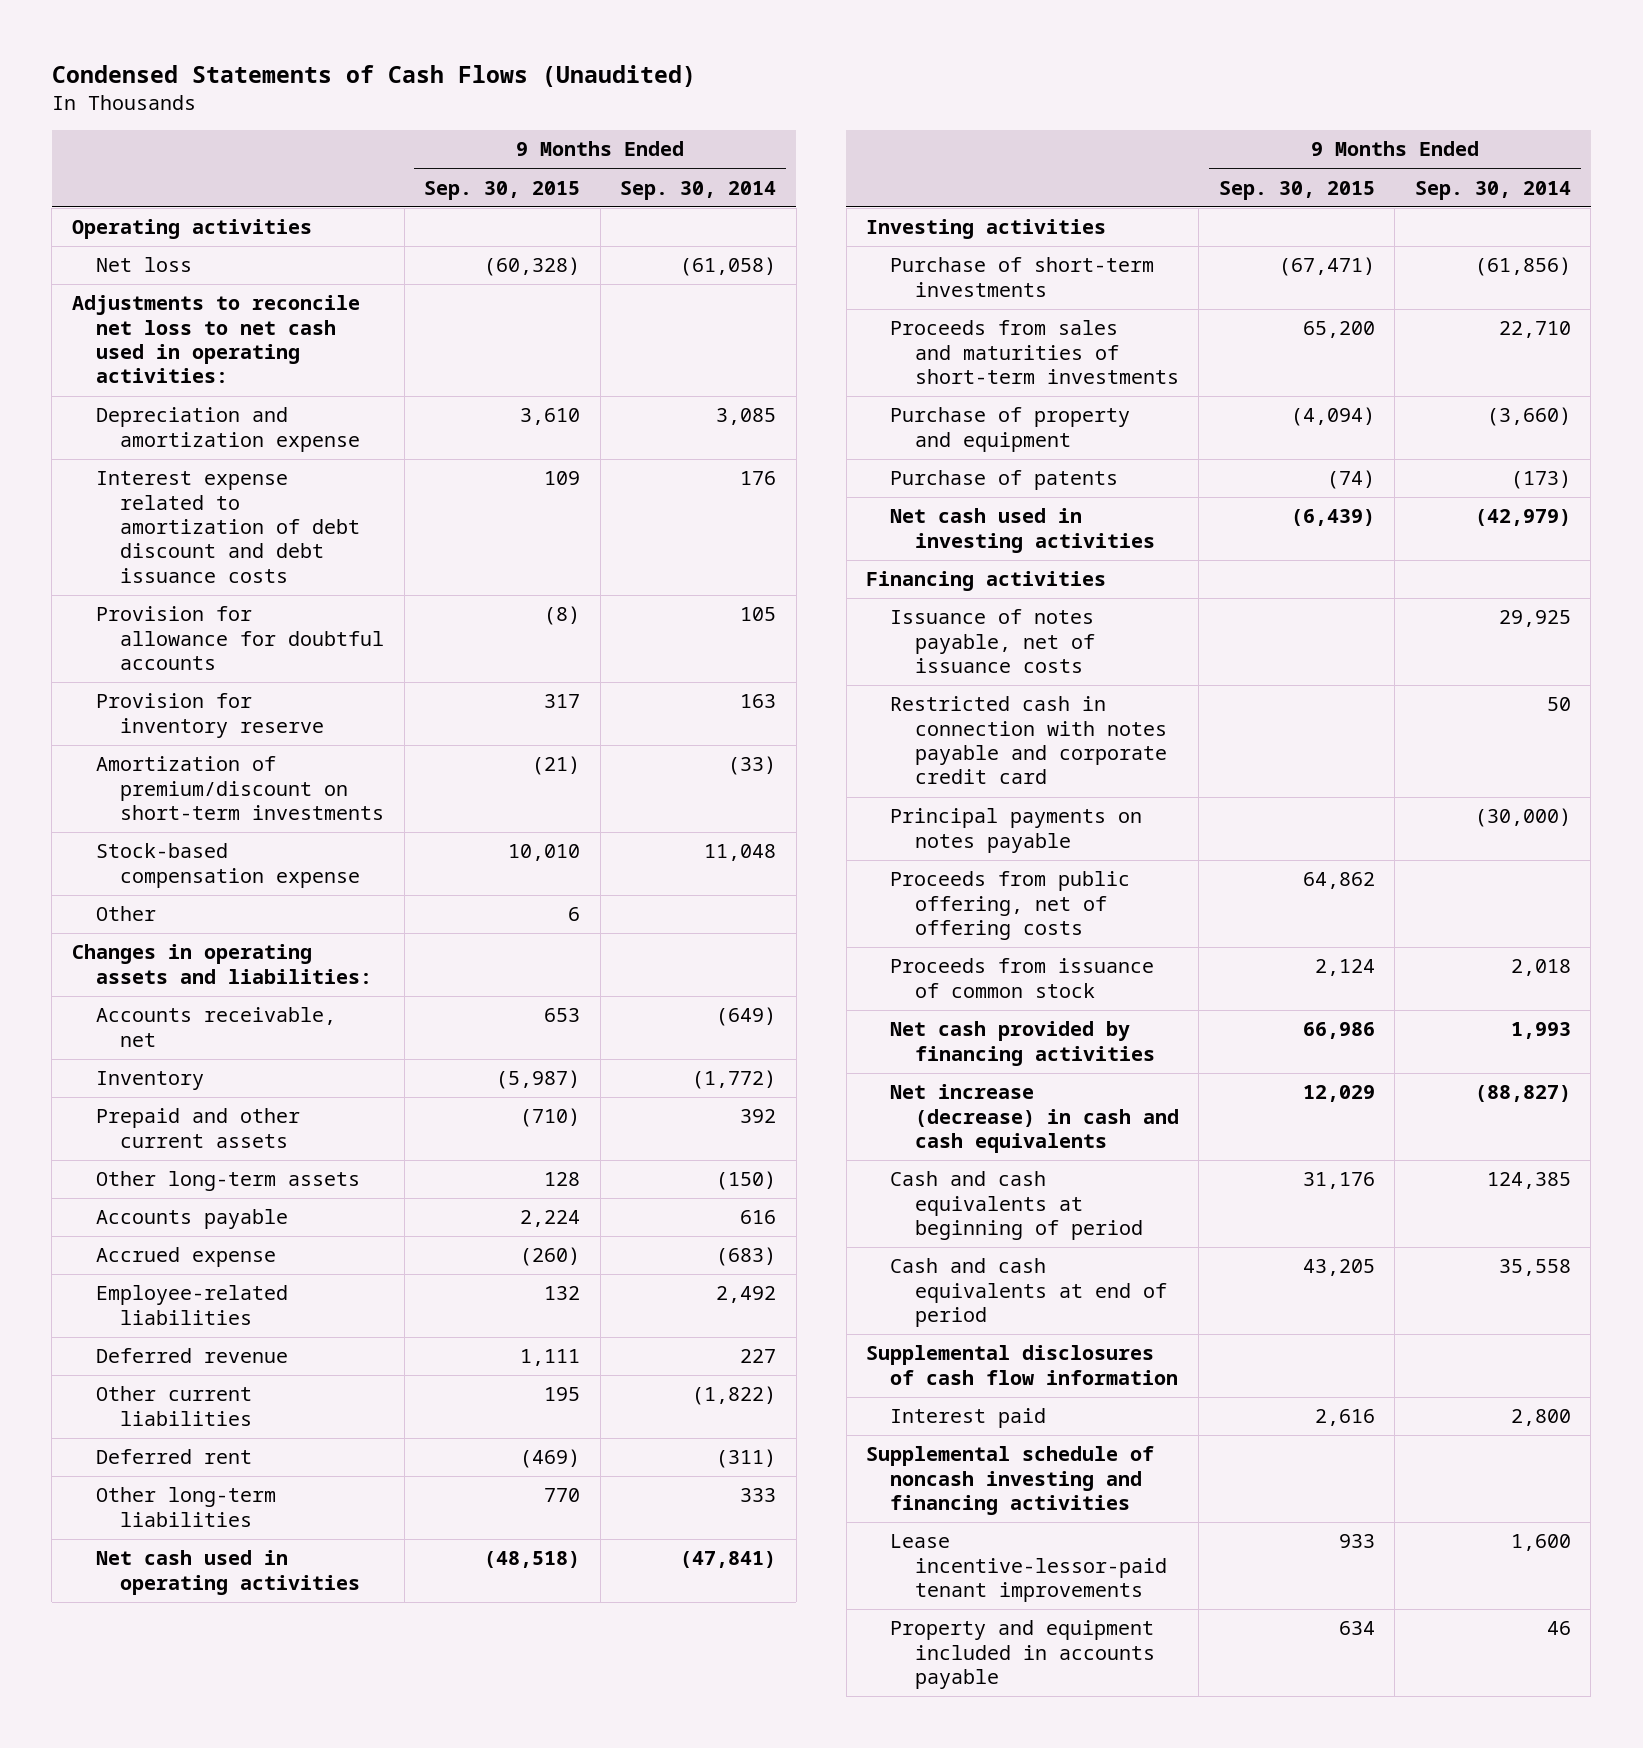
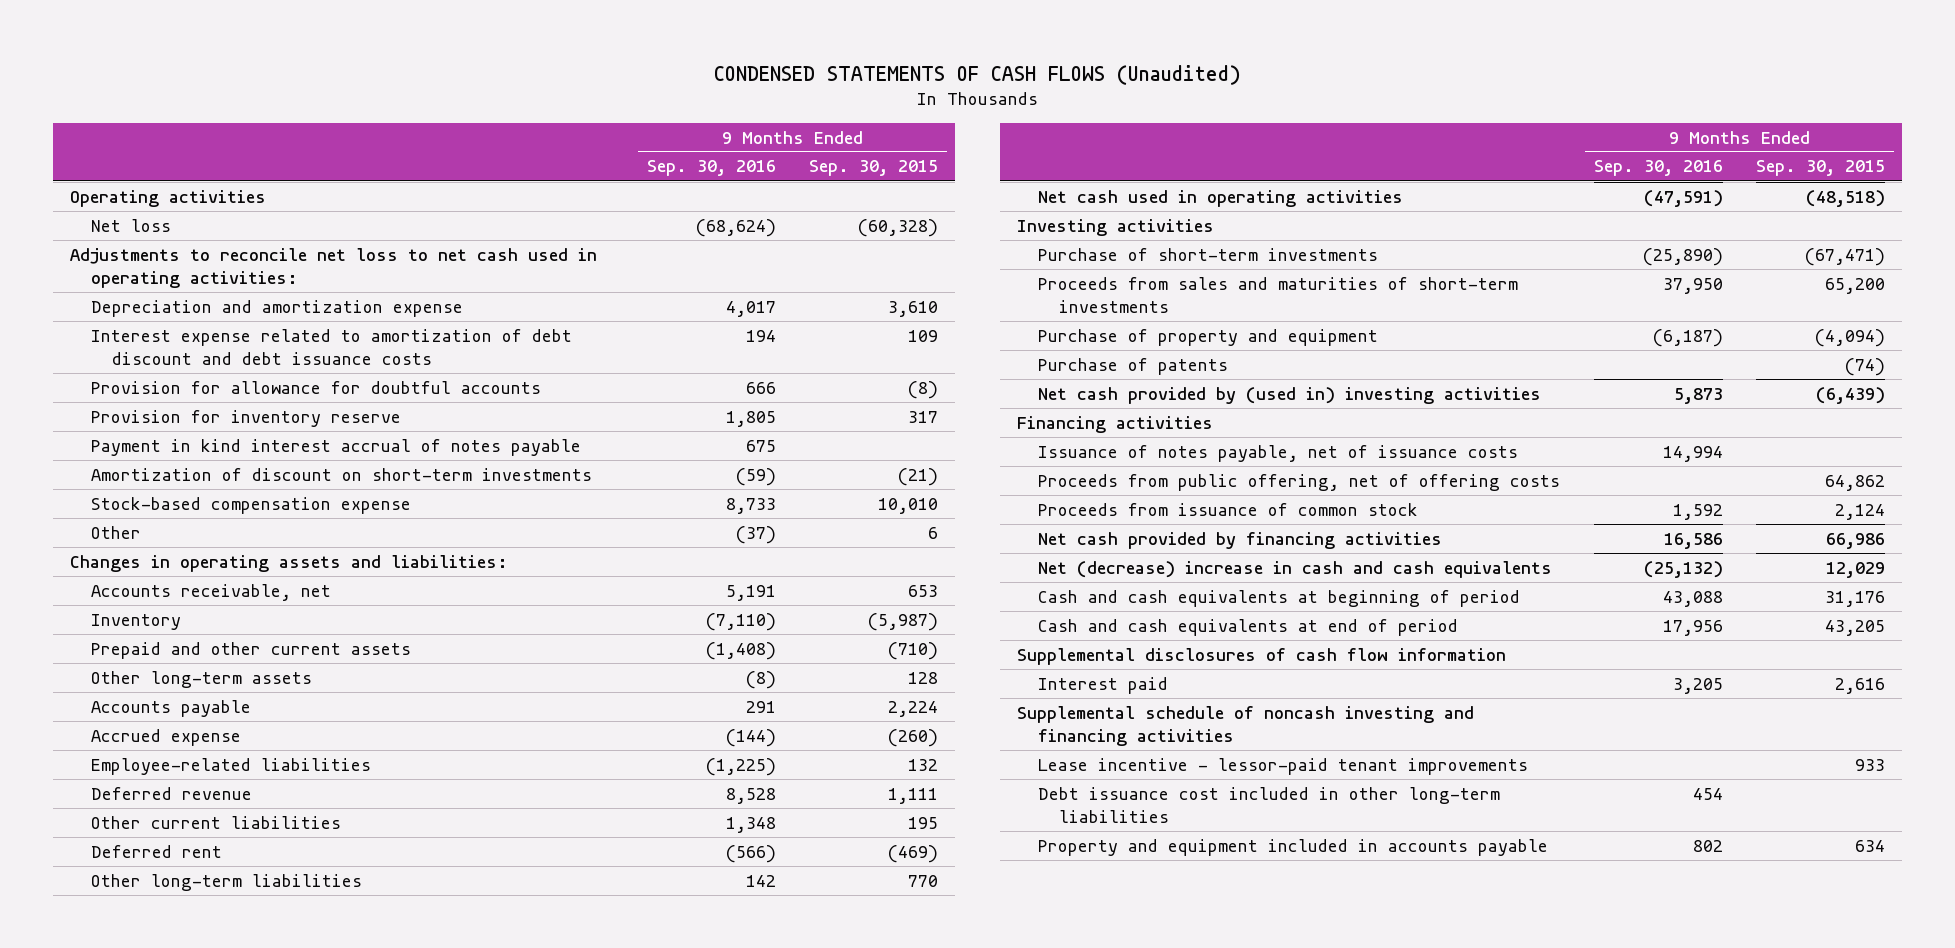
- Condensed Statements of Cash Flows (Unaudited)
+ CONDENSED STATEMENTS OF CASH FLOWS (Unaudited)
- | 9 Months Ended Sep. 30, 2015 | 9 Months Ended Sep. 30, 2014
+ | 9 Months Ended Sep. 30, 2016 | 9 Months Ended Sep. 30, 2015
- Amortization of premium/discount on short-term investments | (21) | (33)
+ Payment in kind interest accrual of notes payable | 675 |
+ Amortization of discount on short-term investments | (59) | (21)
- Net cash used in investing activities | (6,439) | (42,979)
+ Net cash provided by (used in) investing activities | 5,873 | (6,439)
- Restricted cash in connection with notes payable and corporate credit card | | 50
- Principal payments on notes payable | | (30,000)
- Net increase (decrease) in cash and cash equivalents | 12,029 | (88,827)
+ Net (decrease) increase in cash and cash equivalents | (25,132) | 12,029
- Lease incentive-lessor-paid tenant improvements | 933 | 1,600
+ Lease incentive - lessor-paid tenant improvements | | 933
+ Debt issuance cost included in other long-term liabilities | 454 |

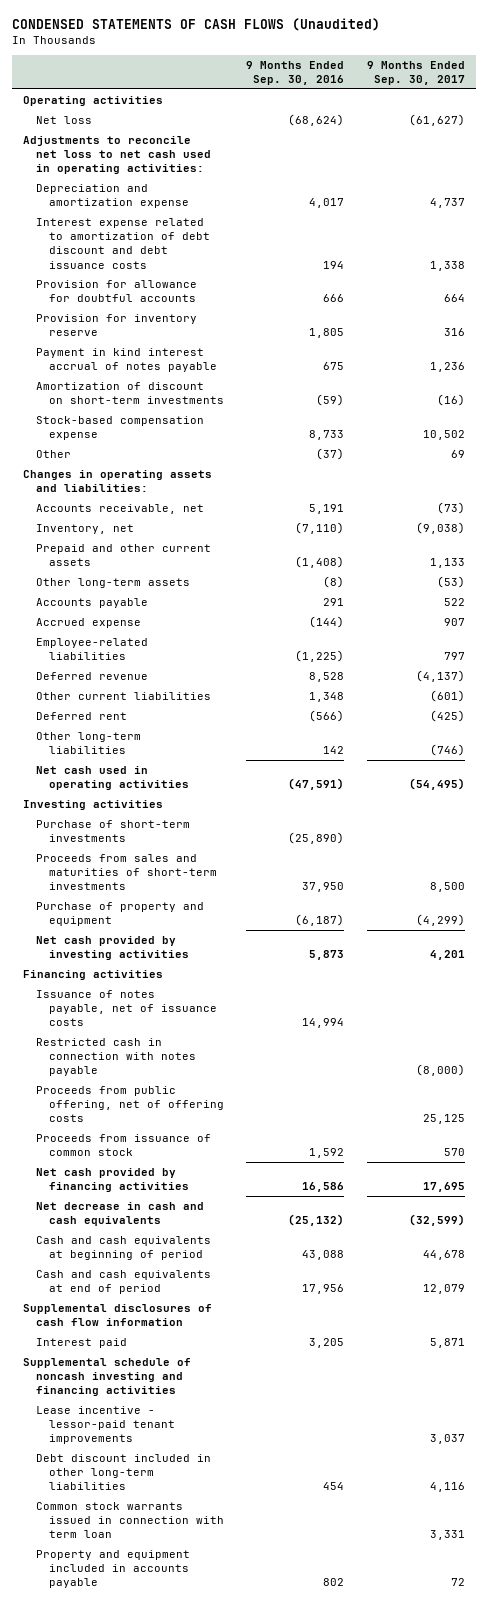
- | 9 Months Ended Sep. 30, 2016 | 9 Months Ended Sep. 30, 2015
+ | 9 Months Ended Sep. 30, 2016 | 9 Months Ended Sep. 30, 2017
- Inventory | (7,110) | (5,987)
+ Inventory, net | (7,110) | (9,038)
- Purchase of patents | | (74)
- Net cash provided by (used in) investing activities | 5,873 | (6,439)
+ Net cash provided by investing activities | 5,873 | 4,201
+ Restricted cash in connection with notes payable | | (8,000)
- Net (decrease) increase in cash and cash equivalents | (25,132) | 12,029
+ Net decrease in cash and cash equivalents | (25,132) | (32,599)
- Debt issuance cost included in other long-term liabilities | 454 |
+ Debt discount included in other long-term liabilities | 454 | 4,116
+ Common stock warrants issued in connection with term loan | | 3,331

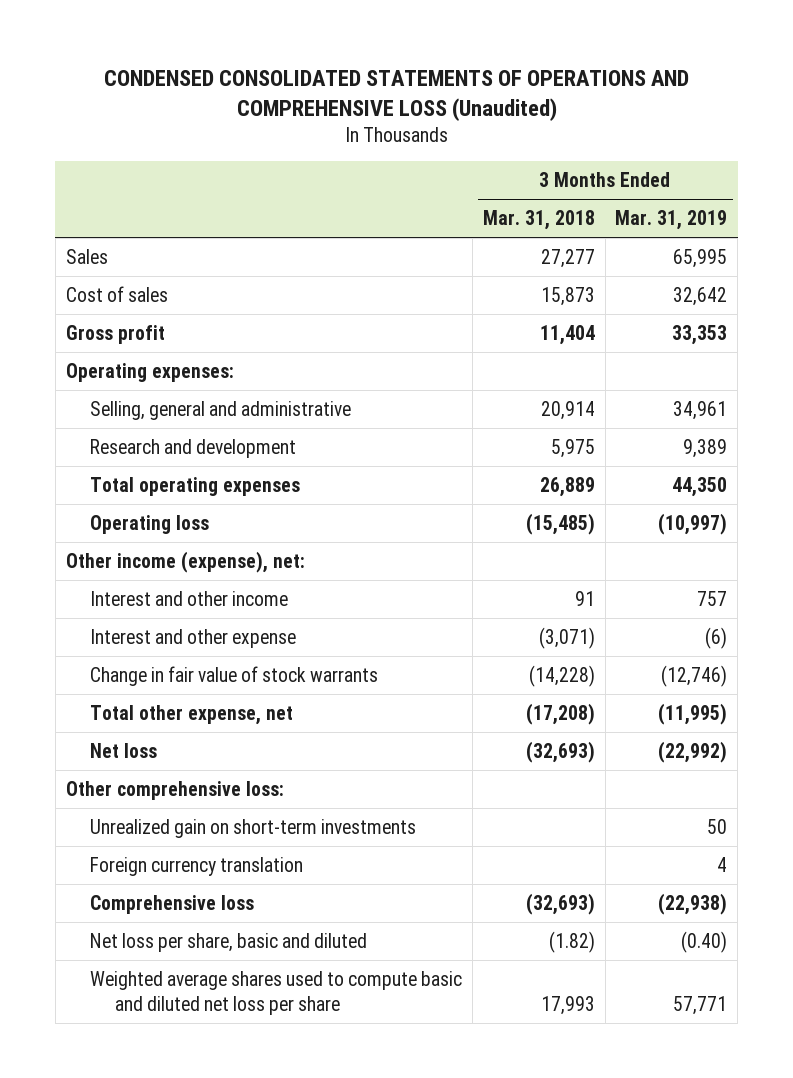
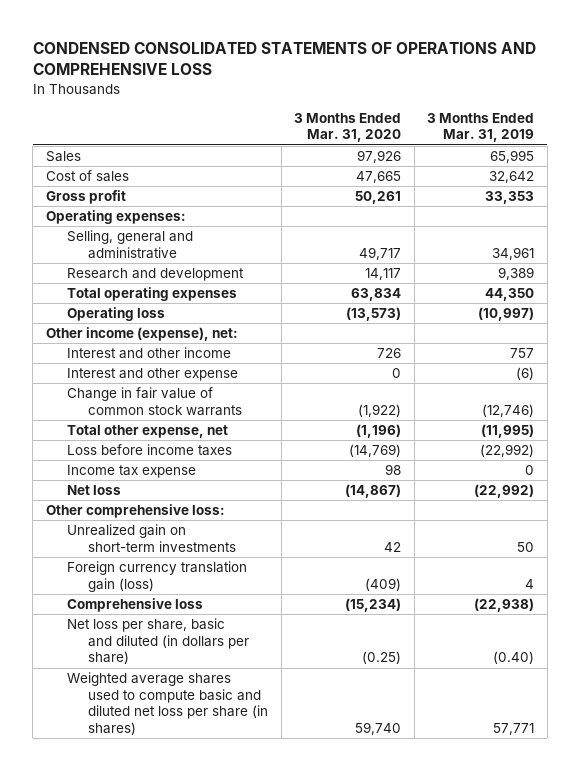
- CONDENSED CONSOLIDATED STATEMENTS OF OPERATIONS AND COMPREHENSIVE LOSS (Unaudited)
+ CONDENSED CONSOLIDATED STATEMENTS OF OPERATIONS AND COMPREHENSIVE LOSS
- | 3 Months Ended Mar. 31, 2018 | 3 Months Ended Mar. 31, 2019
+ | 3 Months Ended Mar. 31, 2020 | 3 Months Ended Mar. 31, 2019
- Change in fair value of stock warrants | (14,228) | (12,746)
+ Change in fair value of common stock warrants | (1,922) | (12,746)
+ Loss before income taxes | (14,769) | (22,992)
+ Income tax expense | 98 | 0
- Foreign currency translation | | 4
+ Foreign currency translation gain (loss) | (409) | 4
- Net loss per share, basic and diluted | (1.82) | (0.40)
- Weighted average shares used to compute basic and diluted net loss per share | 17,993 | 57,771
+ Net loss per share, basic and diluted (in dollars per share) | (0.25) | (0.40)
+ Weighted average shares used to compute basic and diluted net loss per share (in shares) | 59,740 | 57,771

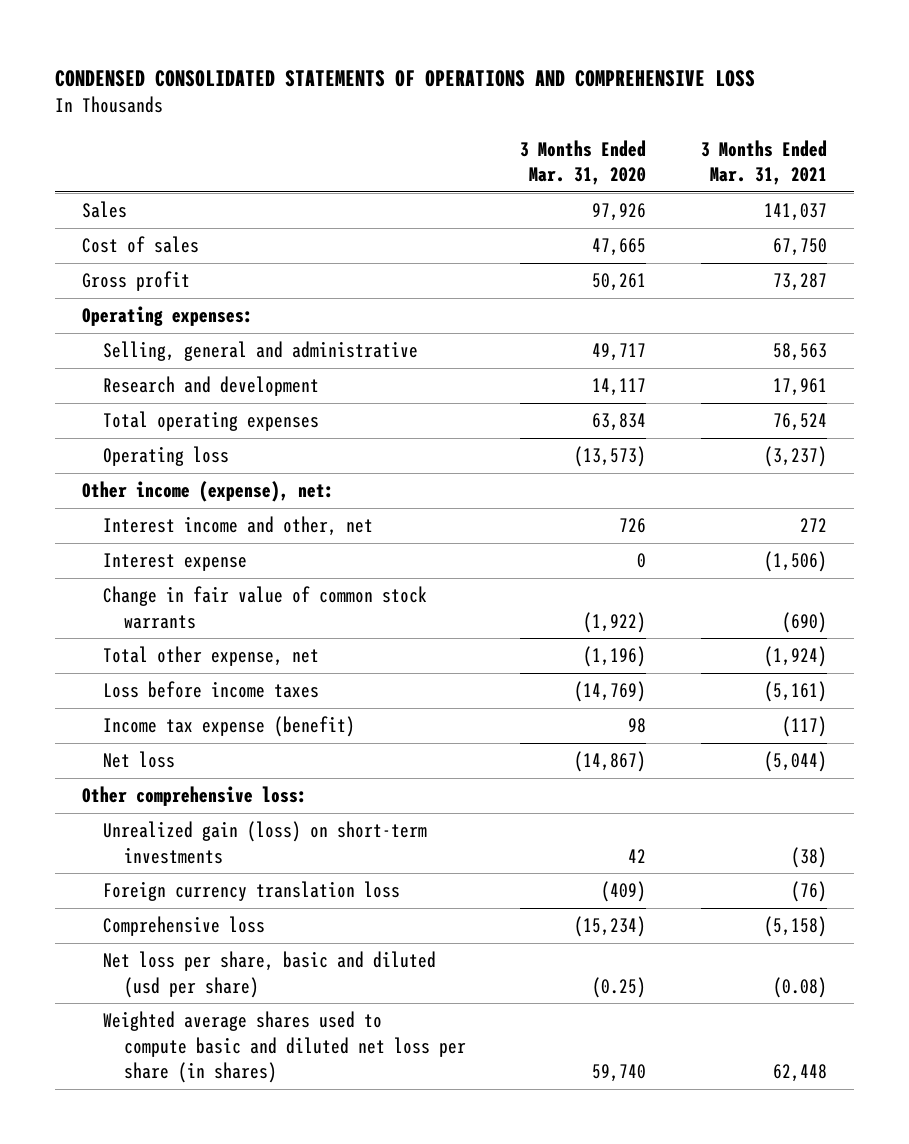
- | 3 Months Ended Mar. 31, 2020 | 3 Months Ended Mar. 31, 2019
+ | 3 Months Ended Mar. 31, 2020 | 3 Months Ended Mar. 31, 2021
- Interest and other income | 726 | 757
- Interest and other expense | 0 | (6)
+ Interest income and other, net | 726 | 272
+ Interest expense | 0 | (1,506)
- Income tax expense | 98 | 0
+ Income tax expense (benefit) | 98 | (117)
- Unrealized gain on short-term investments | 42 | 50
- Foreign currency translation gain (loss) | (409) | 4
+ Unrealized gain (loss) on short-term investments | 42 | (38)
+ Foreign currency translation loss | (409) | (76)
- Net loss per share, basic and diluted (in dollars per share) | (0.25) | (0.40)
+ Net loss per share, basic and diluted (usd per share) | (0.25) | (0.08)

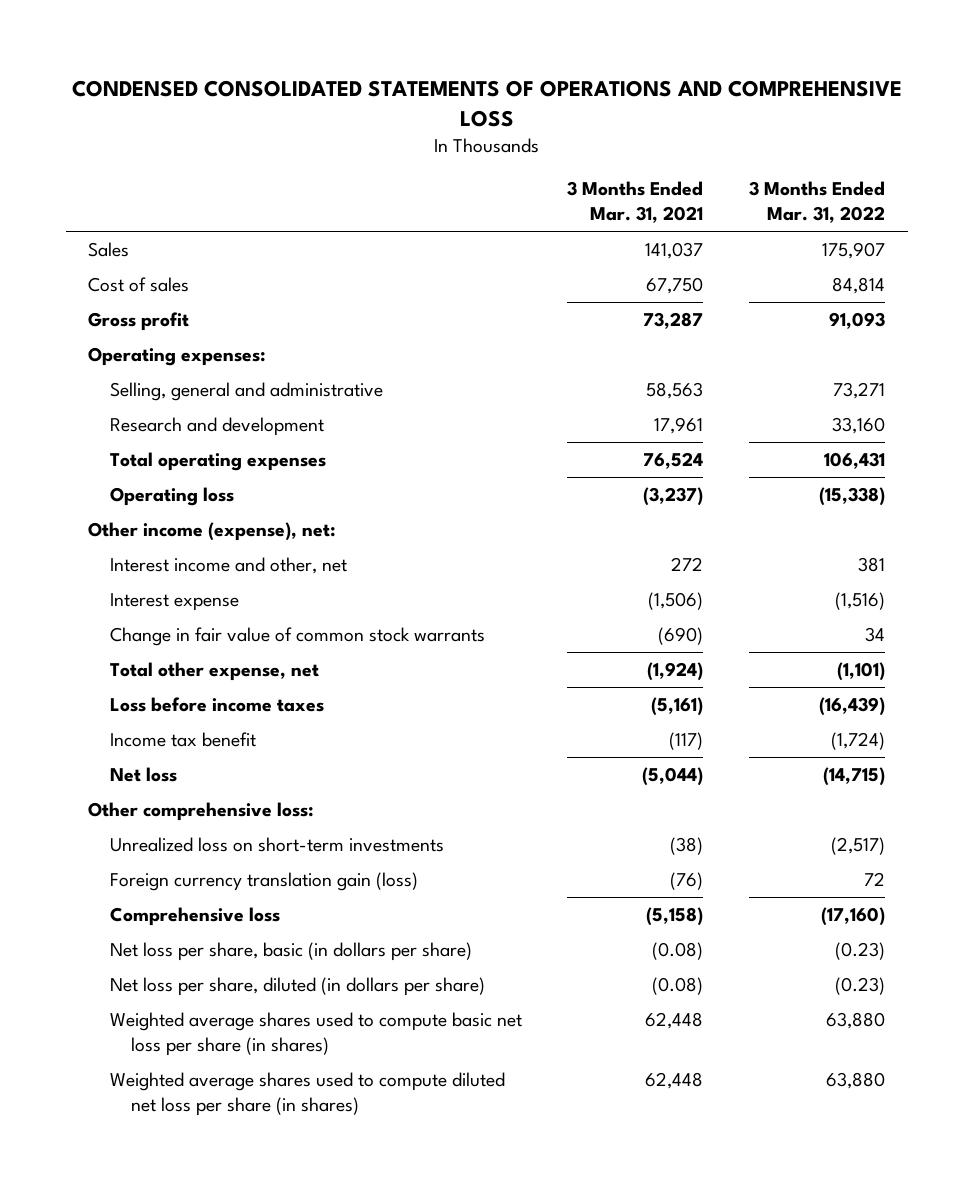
- | 3 Months Ended Mar. 31, 2020 | 3 Months Ended Mar. 31, 2021
+ | 3 Months Ended Mar. 31, 2021 | 3 Months Ended Mar. 31, 2022
- Income tax expense (benefit) | 98 | (117)
+ Income tax benefit | (117) | (1,724)
- Unrealized gain (loss) on short-term investments | 42 | (38)
- Foreign currency translation loss | (409) | (76)
+ Unrealized loss on short-term investments | (38) | (2,517)
+ Foreign currency translation gain (loss) | (76) | 72
- Net loss per share, basic and diluted (usd per share) | (0.25) | (0.08)
- Weighted average shares used to compute basic and diluted net loss per share (in shares) | 59,740 | 62,448
+ Net loss per share, basic (in dollars per share) | (0.08) | (0.23)
+ Net loss per share, diluted (in dollars per share) | (0.08) | (0.23)
+ Weighted average shares used to compute basic net loss per share (in shares) | 62,448 | 63,880
+ Weighted average shares used to compute diluted net loss per share (in shares) | 62,448 | 63,880

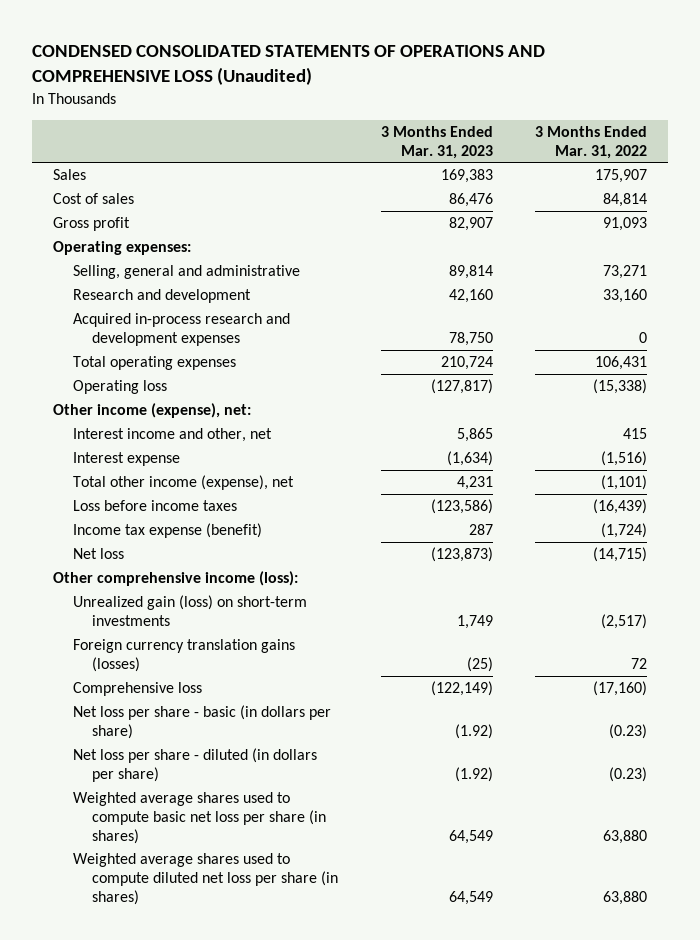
- CONDENSED CONSOLIDATED STATEMENTS OF OPERATIONS AND COMPREHENSIVE LOSS
+ CONDENSED CONSOLIDATED STATEMENTS OF OPERATIONS AND COMPREHENSIVE LOSS (Unaudited)
- | 3 Months Ended Mar. 31, 2021 | 3 Months Ended Mar. 31, 2022
+ | 3 Months Ended Mar. 31, 2023 | 3 Months Ended Mar. 31, 2022
+ Acquired in-process research and development expenses | 78,750 | 0
- Interest income and other, net | 272 | 381
+ Interest income and other, net | 5,865 | 415
- Change in fair value of common stock warrants | (690) | 34
- Total other expense, net | (1,924) | (1,101)
+ Total other income (expense), net | 4,231 | (1,101)
- Income tax benefit | (117) | (1,724)
+ Income tax expense (benefit) | 287 | (1,724)
- Other comprehensive loss:
- Unrealized loss on short-term investments | (38) | (2,517)
- Foreign currency translation gain (loss) | (76) | 72
+ Other comprehensive income (loss):
+ Unrealized gain (loss) on short-term investments | 1,749 | (2,517)
+ Foreign currency translation gains (losses) | (25) | 72
- Net loss per share, basic (in dollars per share) | (0.08) | (0.23)
- Net loss per share, diluted (in dollars per share) | (0.08) | (0.23)
+ Net loss per share - basic (in dollars per share) | (1.92) | (0.23)
+ Net loss per share - diluted (in dollars per share) | (1.92) | (0.23)

